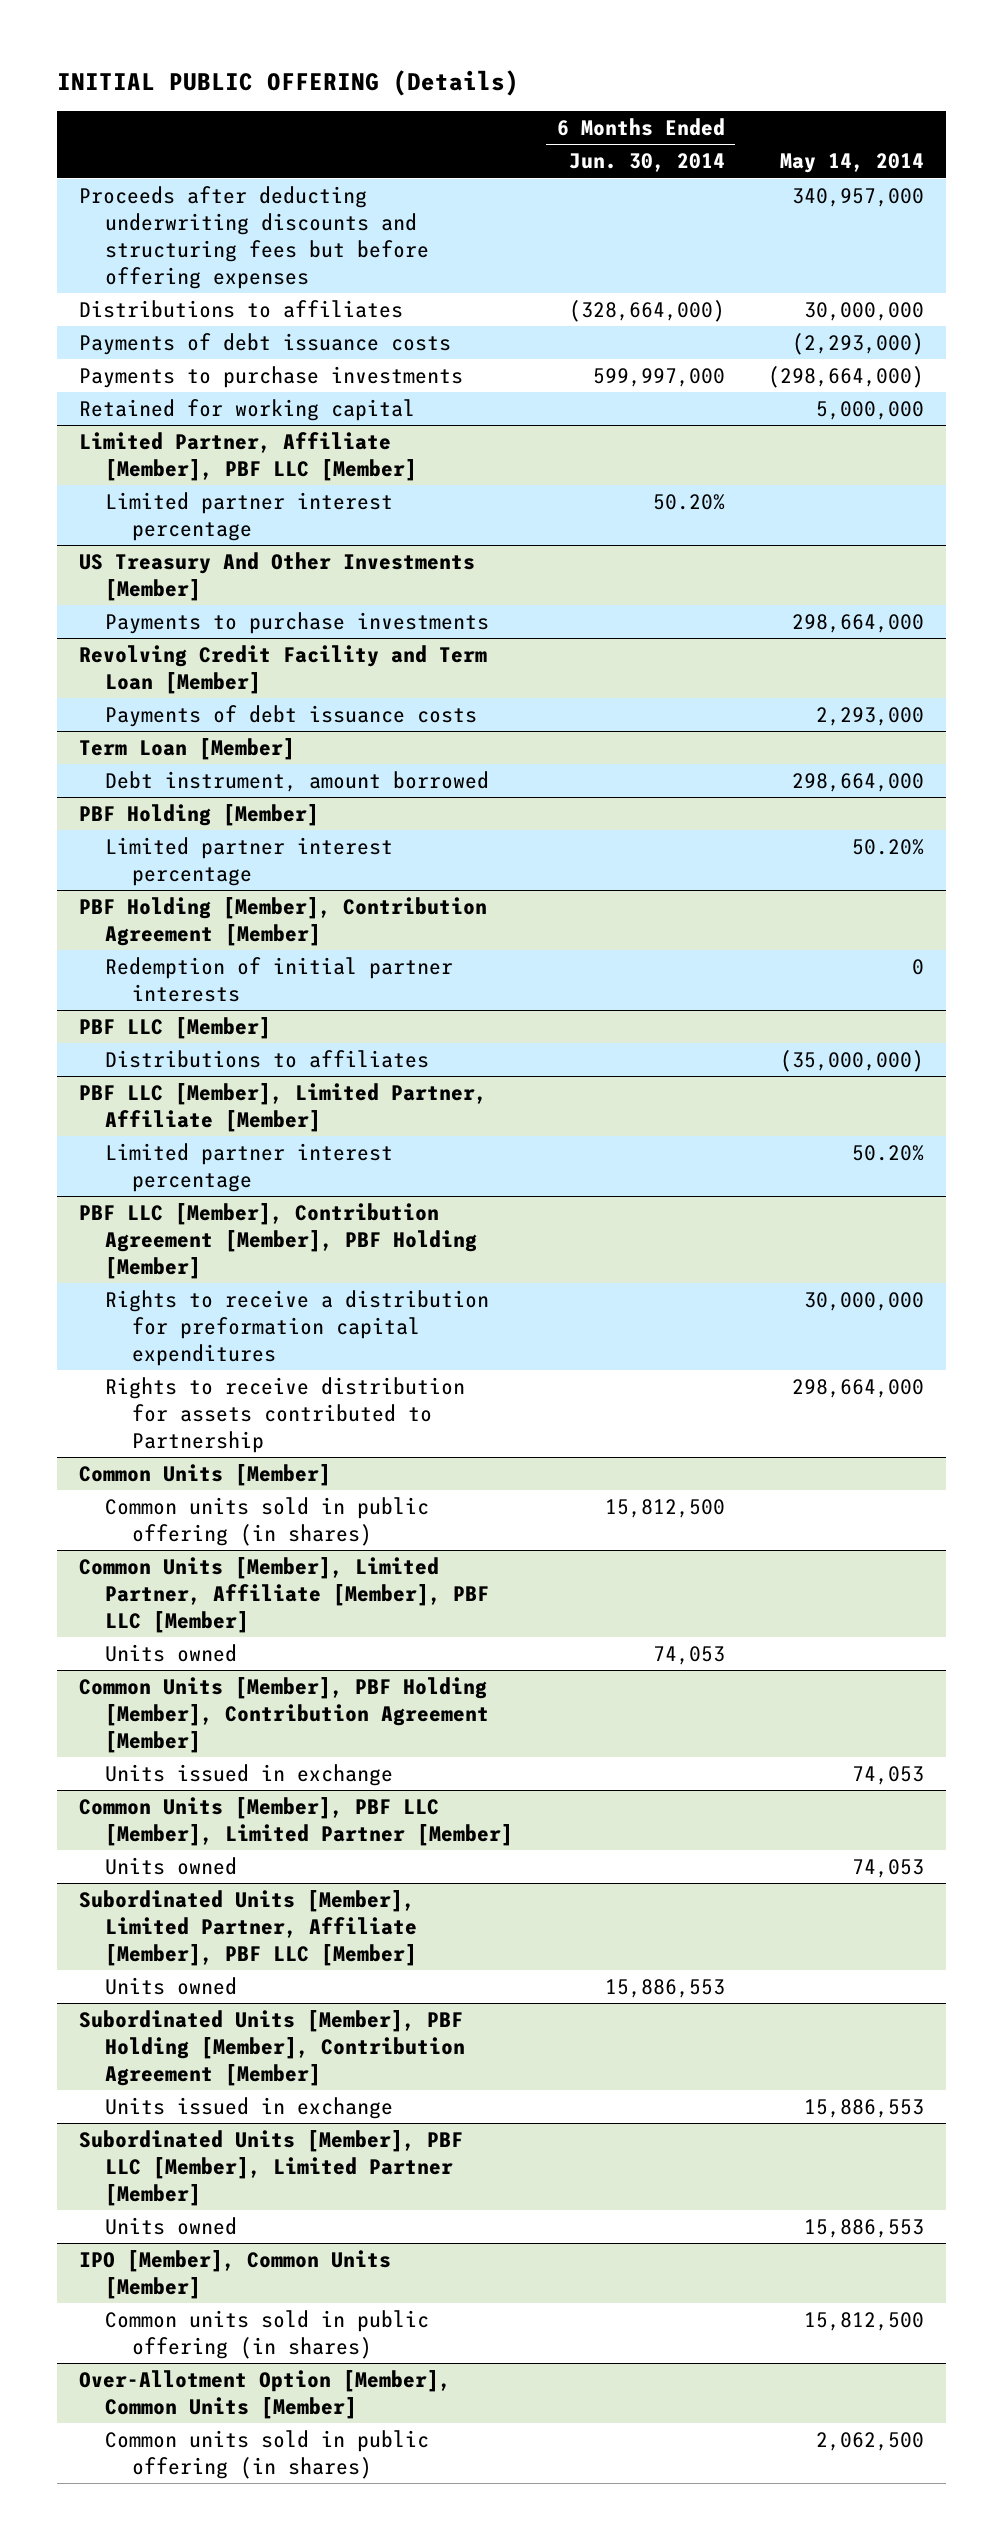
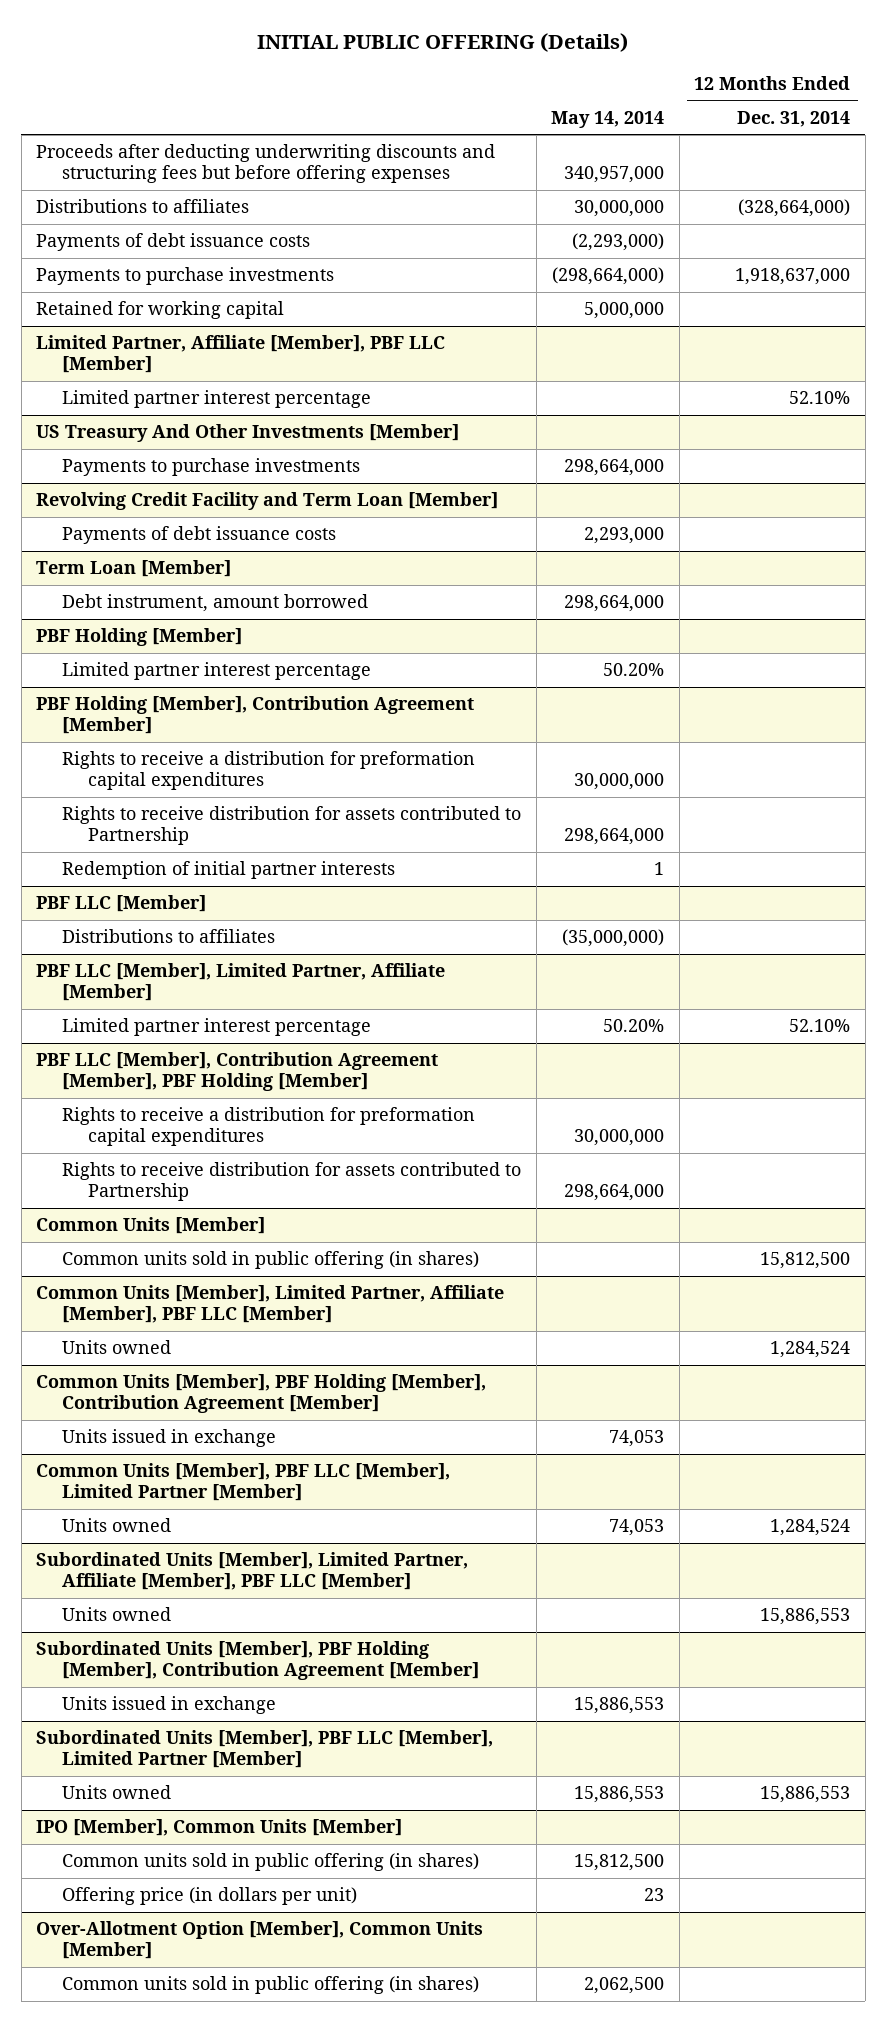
- | 6 Months Ended Jun. 30, 2014 | May 14, 2014
+ | May 14, 2014 | 12 Months Ended Dec. 31, 2014
@ PBF Holding [Member], Contribution Agreement [Member]
- Redemption of initial partner interests | | 0
+ Rights to receive a distribution for preformation capital expenditures | 30,000,000 |
+ Rights to receive distribution for assets contributed to Partnership | 298,664,000 |
+ Redemption of initial partner interests | 1 |
@ IPO [Member], Common Units [Member]
+ Offering price (in dollars per unit) | 23 |

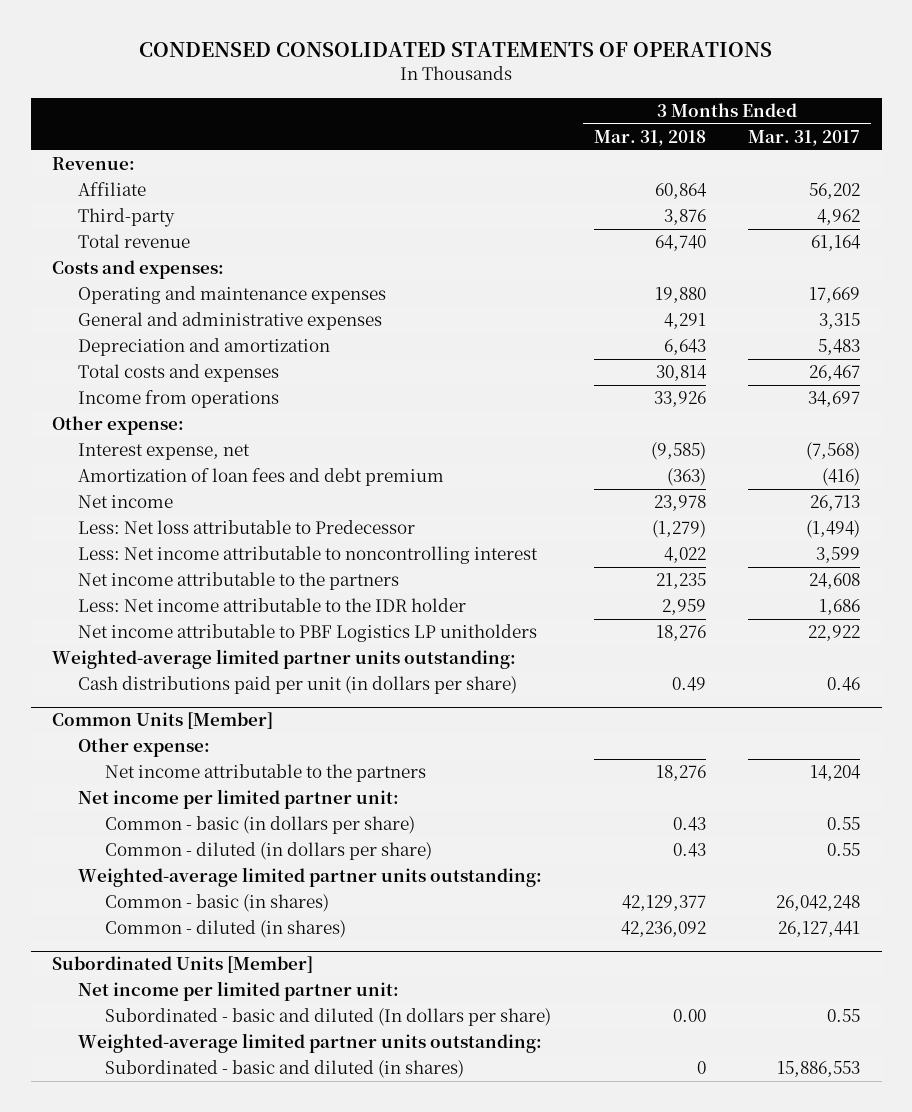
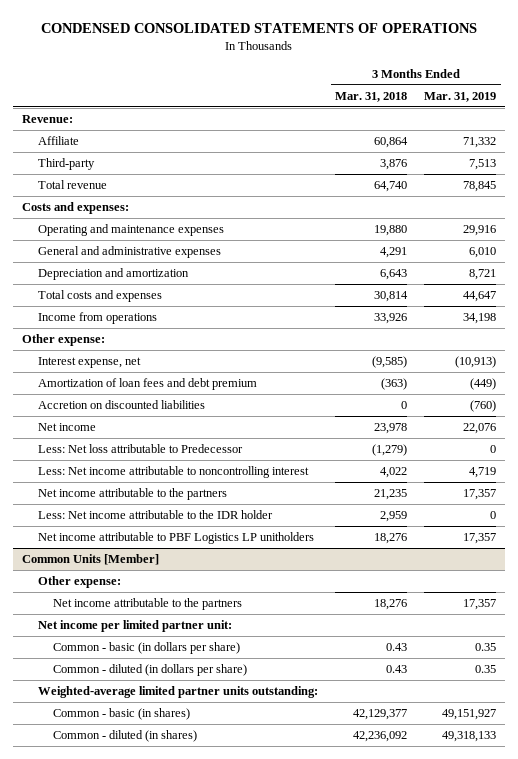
- | 3 Months Ended Mar. 31, 2018 | 3 Months Ended Mar. 31, 2017
+ | 3 Months Ended Mar. 31, 2018 | 3 Months Ended Mar. 31, 2019
+ Accretion on discounted liabilities | 0 | (760)
- Weighted-average limited partner units outstanding:
- Cash distributions paid per unit (in dollars per share) | 0.49 | 0.46
- Subordinated Units [Member]
- Net income per limited partner unit:
- Subordinated - basic and diluted (In dollars per share) | 0.00 | 0.55
- Weighted-average limited partner units outstanding:
- Subordinated - basic and diluted (in shares) | 0 | 15,886,553

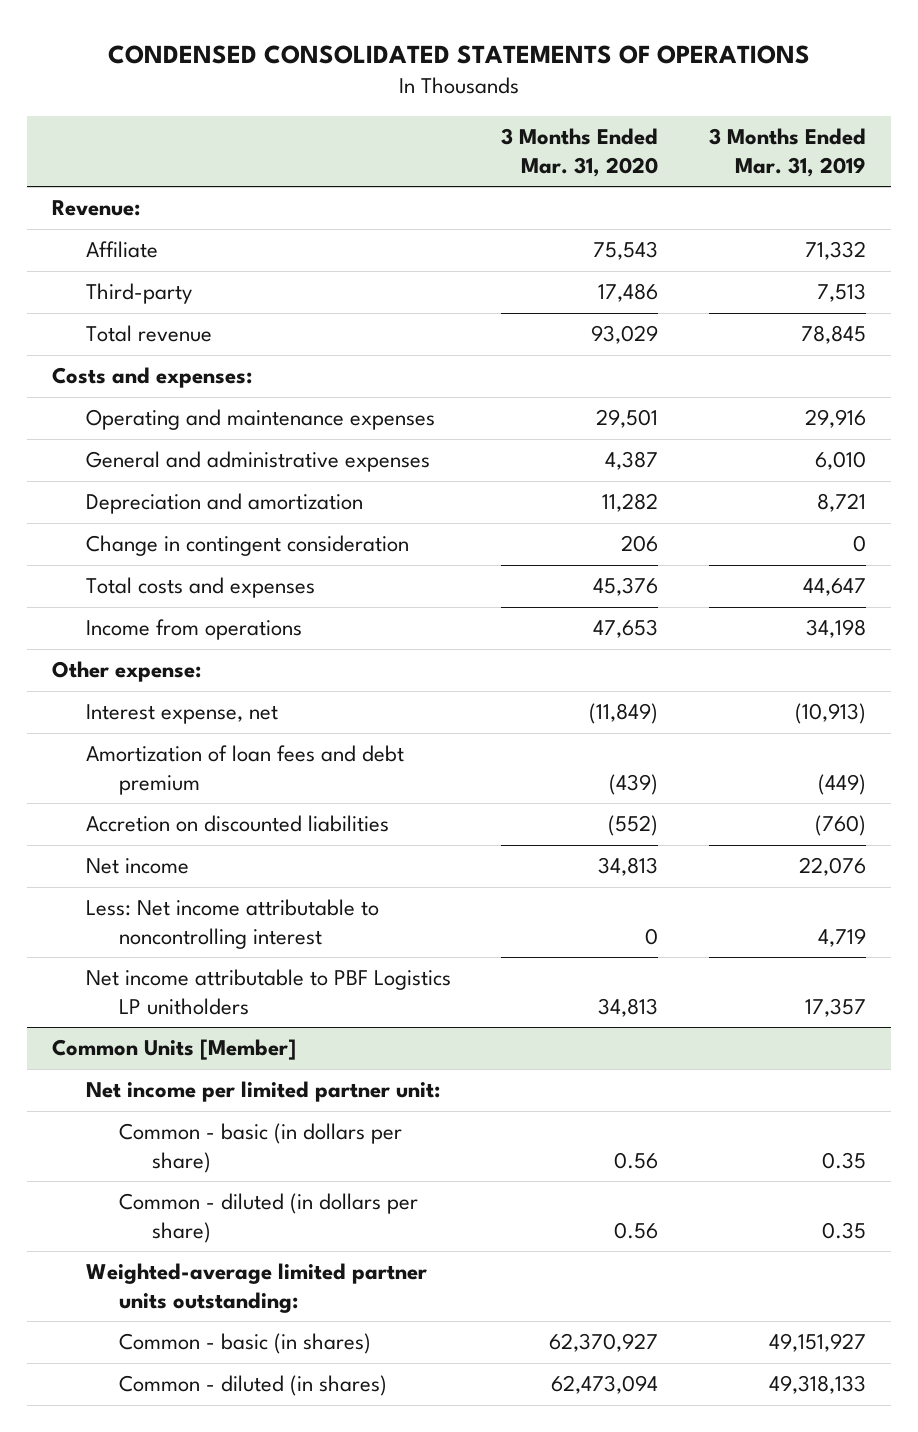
- | 3 Months Ended Mar. 31, 2018 | 3 Months Ended Mar. 31, 2019
+ | 3 Months Ended Mar. 31, 2020 | 3 Months Ended Mar. 31, 2019
+ Change in contingent consideration | 206 | 0
- Less: Net loss attributable to Predecessor | (1,279) | 0
- Net income attributable to the partners | 21,235 | 17,357
- Less: Net income attributable to the IDR holder | 2,959 | 0
@ Common Units [Member]
- Other expense:
- Net income attributable to the partners | 18,276 | 17,357

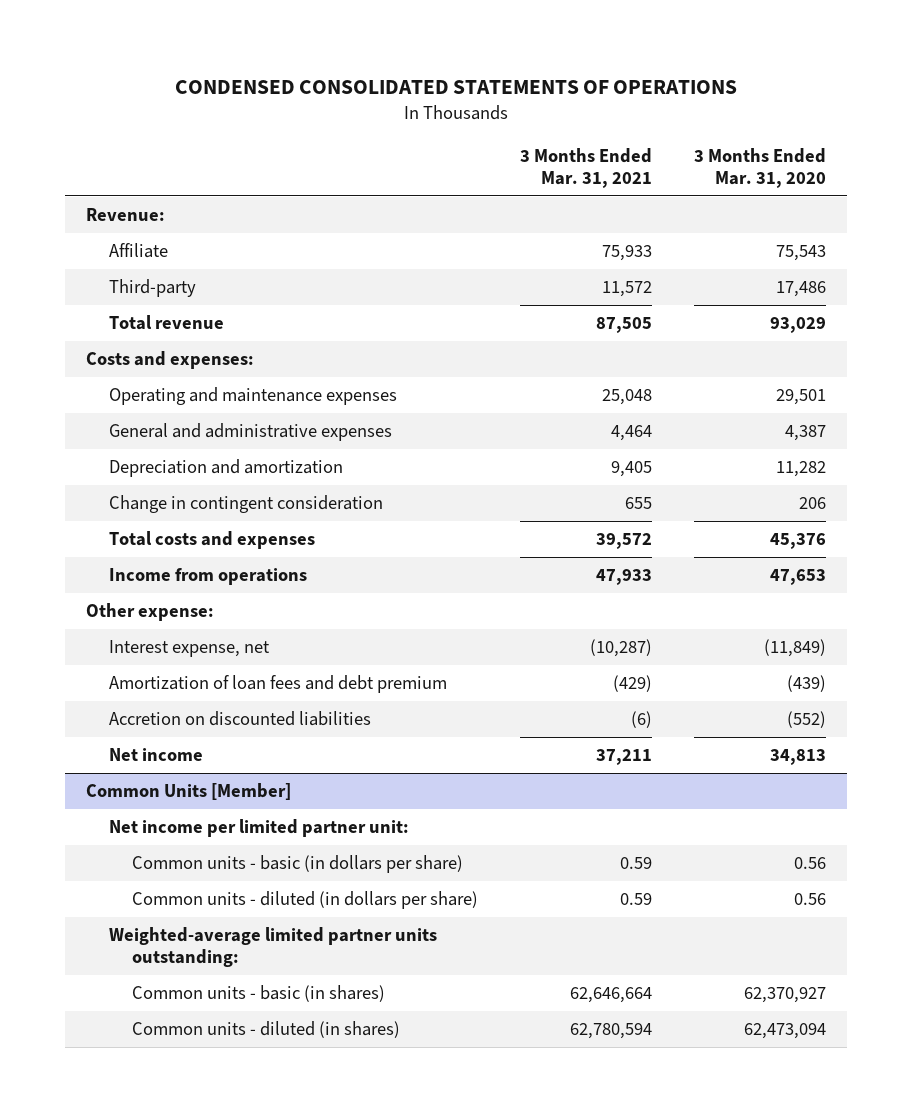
- | 3 Months Ended Mar. 31, 2020 | 3 Months Ended Mar. 31, 2019
+ | 3 Months Ended Mar. 31, 2021 | 3 Months Ended Mar. 31, 2020
- Less: Net income attributable to noncontrolling interest | 0 | 4,719
- Net income attributable to PBF Logistics LP unitholders | 34,813 | 17,357
@ Common Units [Member]
- Common - basic (in dollars per share) | 0.56 | 0.35
- Common - diluted (in dollars per share) | 0.56 | 0.35
+ Common units - basic (in dollars per share) | 0.59 | 0.56
+ Common units - diluted (in dollars per share) | 0.59 | 0.56
- Common - basic (in shares) | 62,370,927 | 49,151,927
- Common - diluted (in shares) | 62,473,094 | 49,318,133
+ Common units - basic (in shares) | 62,646,664 | 62,370,927
+ Common units - diluted (in shares) | 62,780,594 | 62,473,094

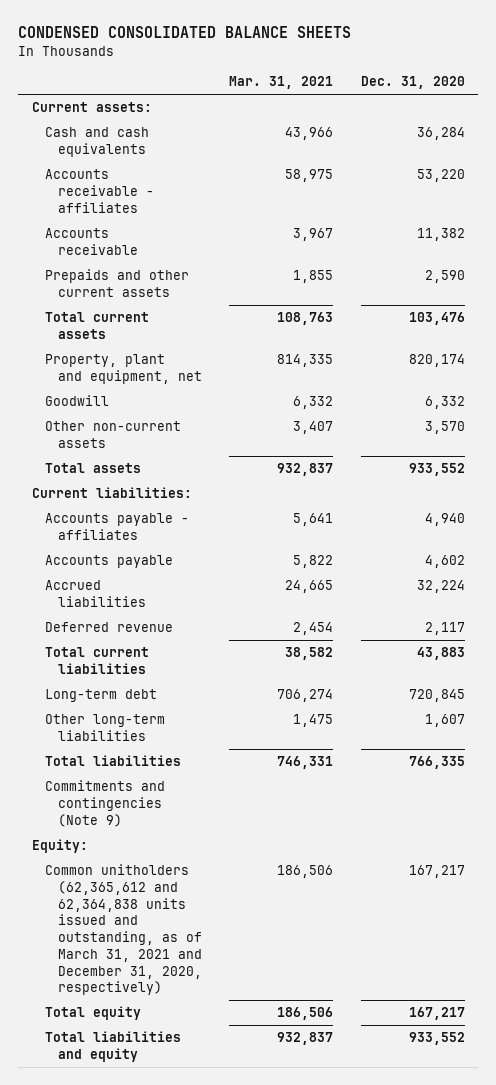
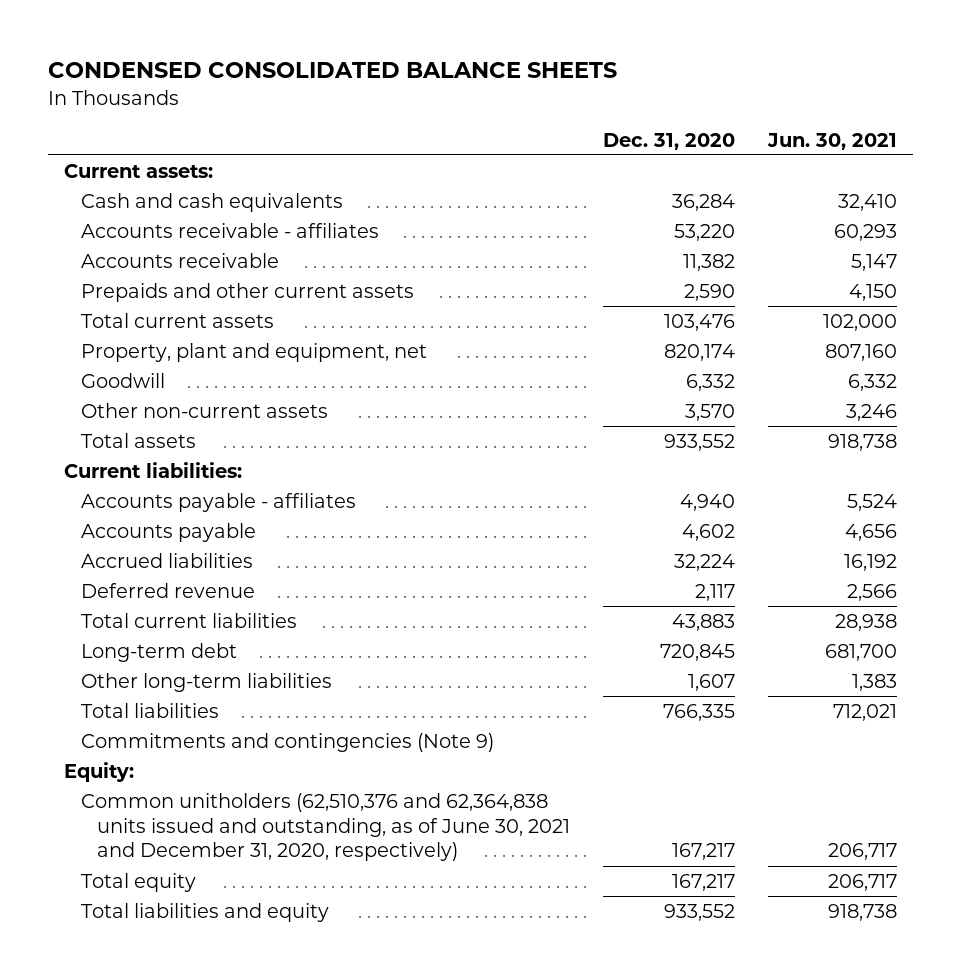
- | Mar. 31, 2021 | Dec. 31, 2020
+ | Dec. 31, 2020 | Jun. 30, 2021
- Common unitholders (62,365,612 and 62,364,838 units issued and outstanding, as of March 31, 2021 and December 31, 2020, respectively) | 186,506 | 167,217
+ Common unitholders (62,510,376 and 62,364,838 units issued and outstanding, as of June 30, 2021 and December 31, 2020, respectively) | 167,217 | 206,717

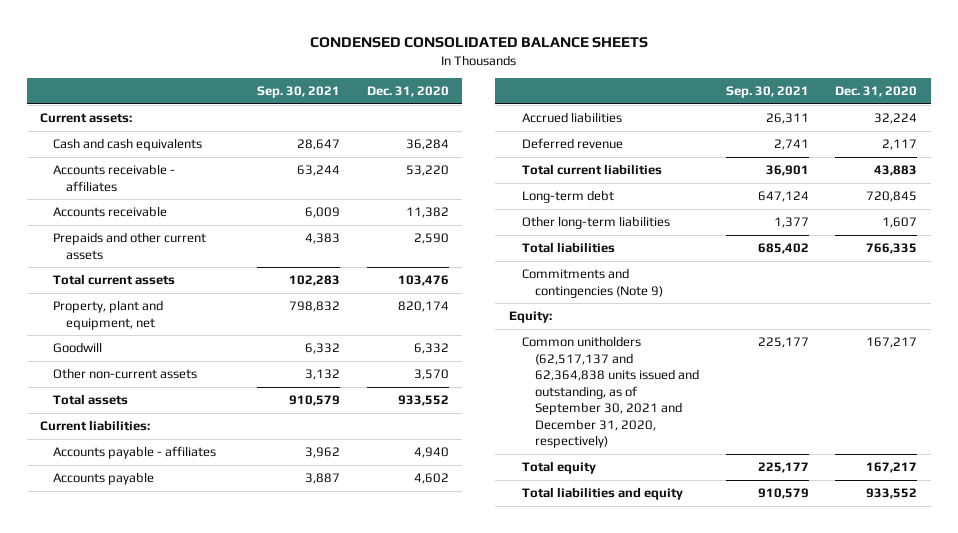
- | Dec. 31, 2020 | Jun. 30, 2021
+ | Sep. 30, 2021 | Dec. 31, 2020
- Common unitholders (62,510,376 and 62,364,838 units issued and outstanding, as of June 30, 2021 and December 31, 2020, respectively) | 167,217 | 206,717
+ Common unitholders (62,517,137 and 62,364,838 units issued and outstanding, as of September 30, 2021 and December 31, 2020, respectively) | 225,177 | 167,217

